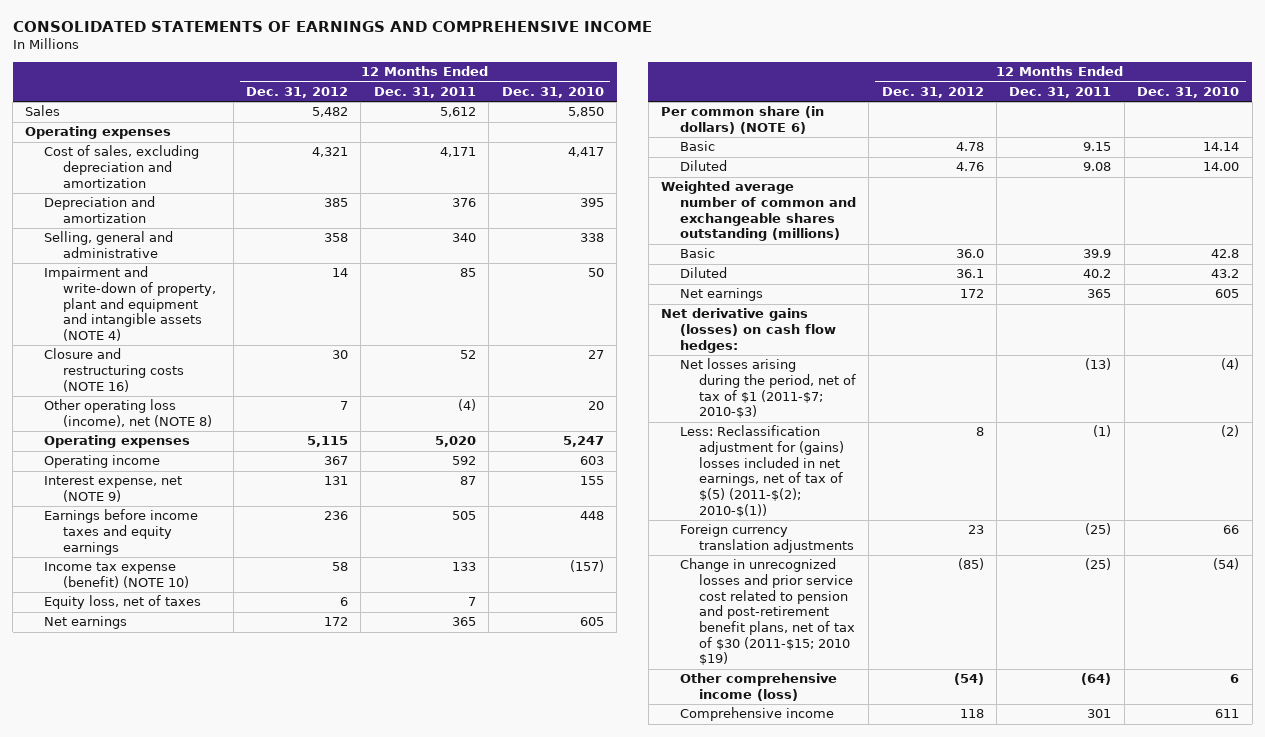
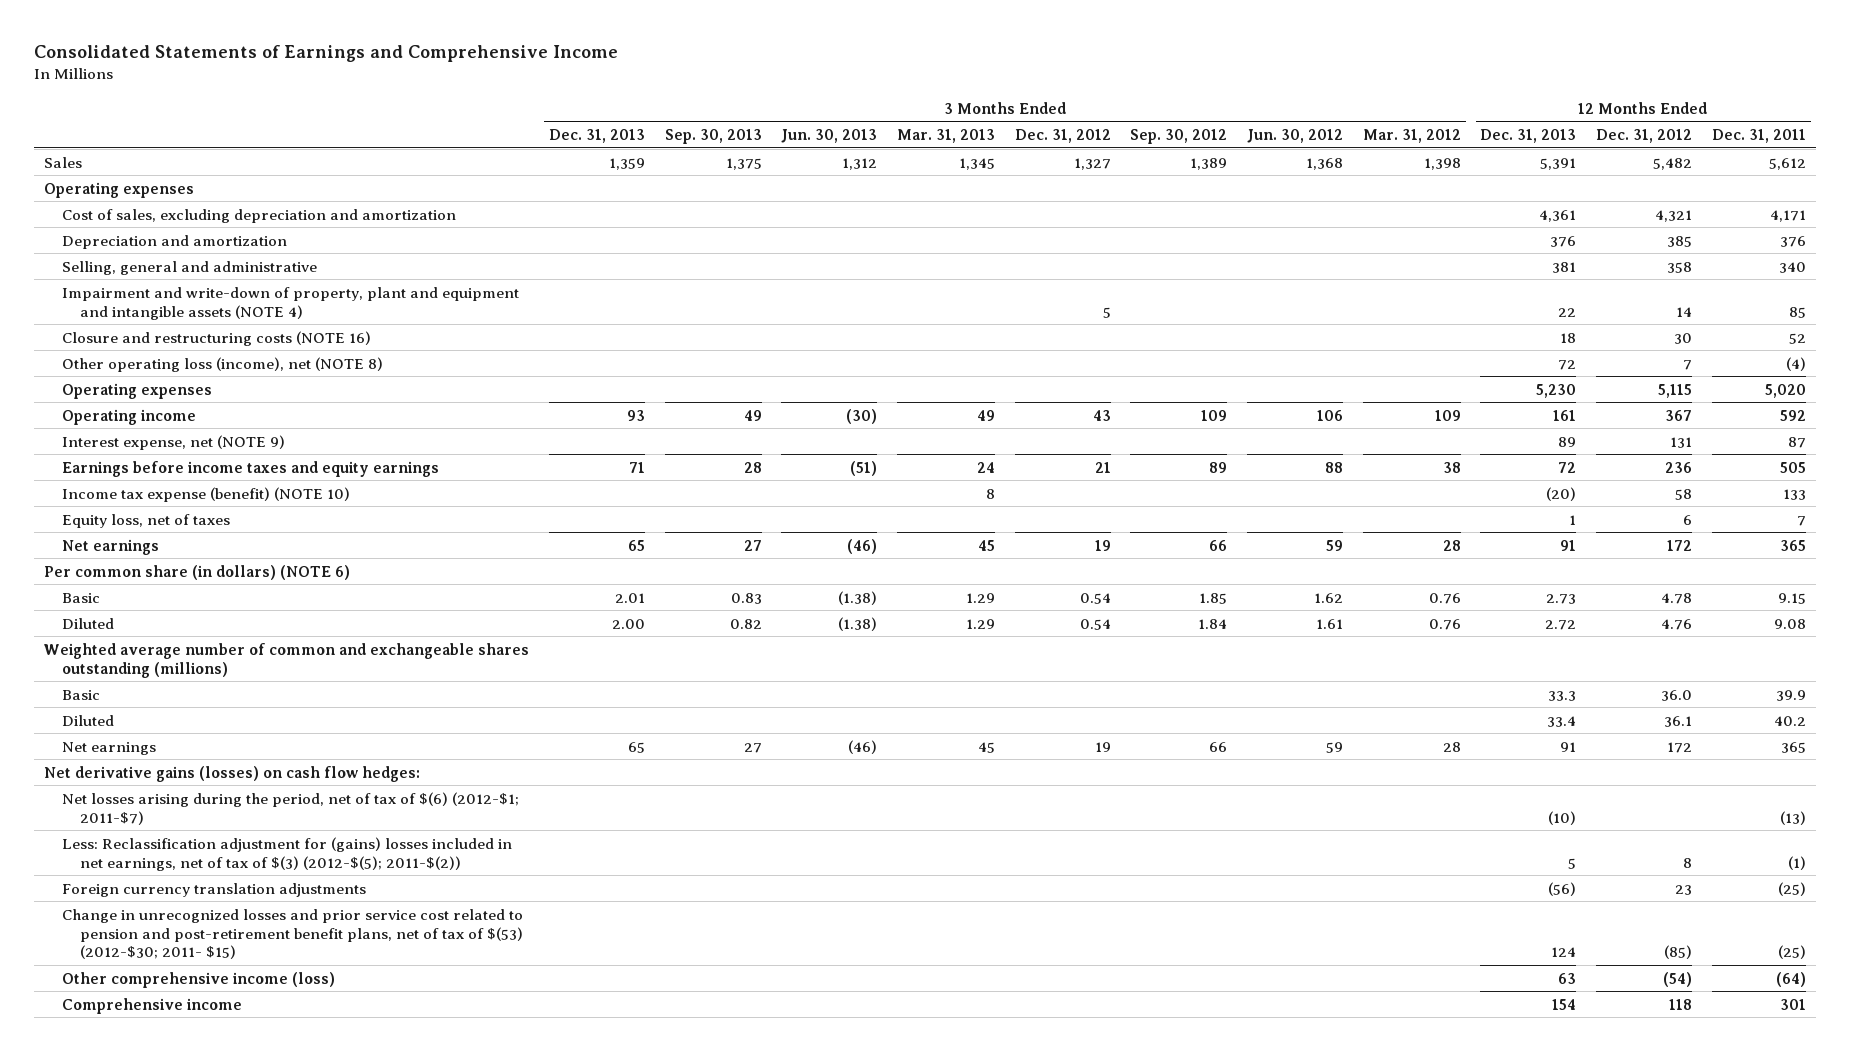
- CONSOLIDATED STATEMENTS OF EARNINGS AND COMPREHENSIVE INCOME
+ Consolidated Statements of Earnings and Comprehensive Income
- | 12 Months Ended Dec. 31, 2012 | 12 Months Ended Dec. 31, 2011 | 12 Months Ended Dec. 31, 2010
+ | 3 Months Ended Dec. 31, 2013 | 3 Months Ended Sep. 30, 2013 | 3 Months Ended Jun. 30, 2013 | 3 Months Ended Mar. 31, 2013 | 3 Months Ended Dec. 31, 2012 | 3 Months Ended Sep. 30, 2012 | 3 Months Ended Jun. 30, 2012 | 3 Months Ended Mar. 31, 2012 | 12 Months Ended Dec. 31, 2013 | 12 Months Ended Dec. 31, 2012 | 12 Months Ended Dec. 31, 2011
- Net losses arising during the period, net of tax of $1 (2011-$7; 2010-$3) | | (13) | (4)
- Less: Reclassification adjustment for (gains) losses included in net earnings, net of tax of $(5) (2011-$(2); 2010-$(1)) | 8 | (1) | (2)
+ Net losses arising during the period, net of tax of $(6) (2012-$1; 2011-$7) | | | | | | | | | (10) | | (13)
+ Less: Reclassification adjustment for (gains) losses included in net earnings, net of tax of $(3) (2012-$(5); 2011-$(2)) | | | | | | | | | 5 | 8 | (1)
- Change in unrecognized losses and prior service cost related to pension and post-retirement benefit plans, net of tax of $30 (2011-$15; 2010 $19) | (85) | (25) | (54)
+ Change in unrecognized losses and prior service cost related to pension and post-retirement benefit plans, net of tax of $(53) (2012-$30; 2011- $15) | | | | | | | | | 124 | (85) | (25)

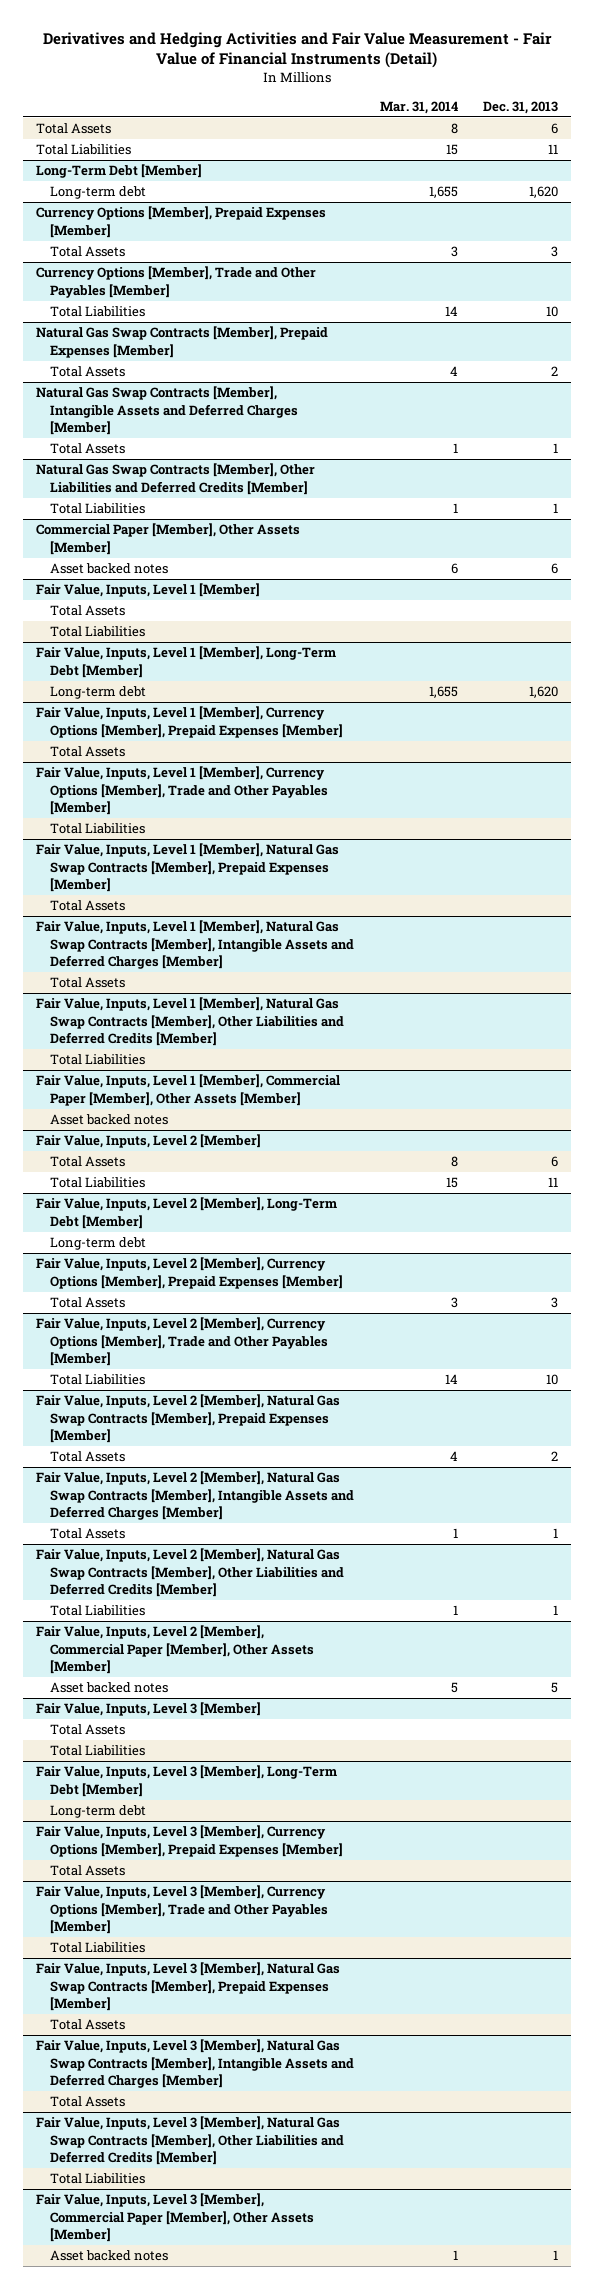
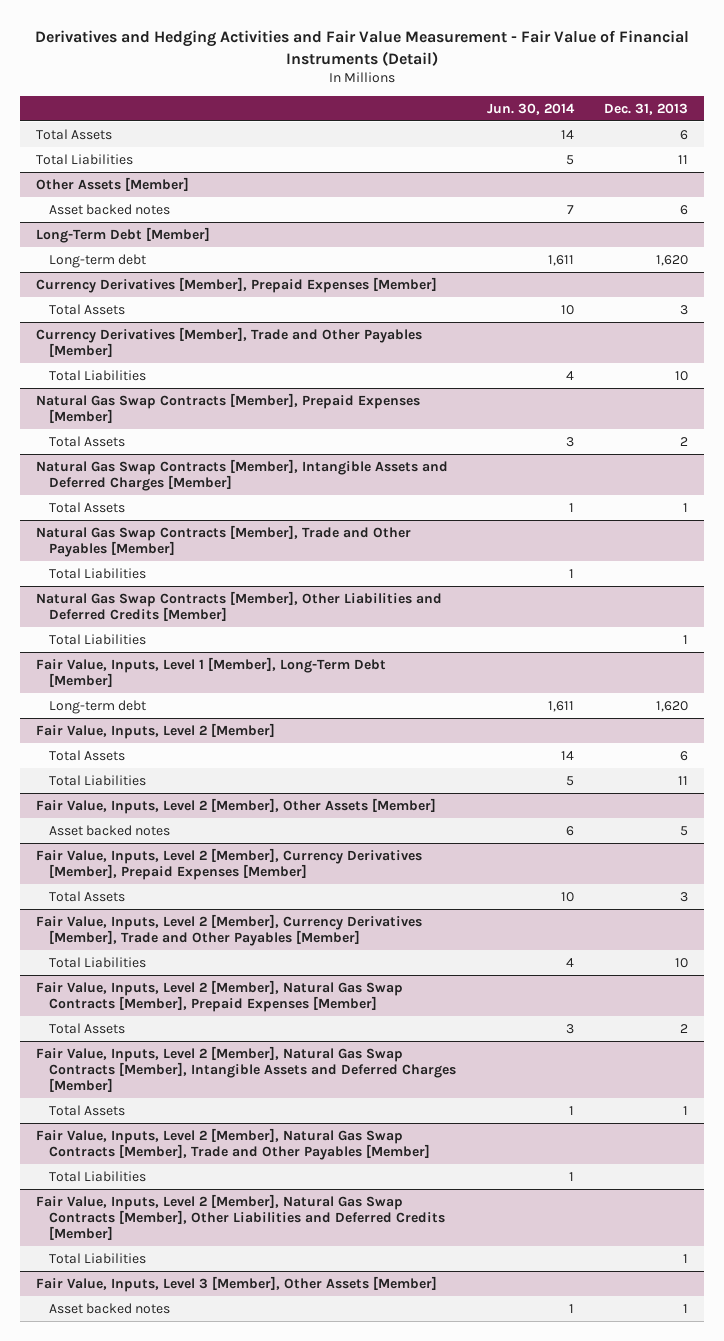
- | Mar. 31, 2014 | Dec. 31, 2013
+ | Jun. 30, 2014 | Dec. 31, 2013
+ Other Assets [Member]
+ Asset backed notes | 7 | 6
- Currency Options [Member], Prepaid Expenses [Member]
+ Currency Derivatives [Member], Prepaid Expenses [Member]
- Currency Options [Member], Trade and Other Payables [Member]
+ Currency Derivatives [Member], Trade and Other Payables [Member]
+ Natural Gas Swap Contracts [Member], Trade and Other Payables [Member]
+ Total Liabilities | 1 |
- Commercial Paper [Member], Other Assets [Member]
- Asset backed notes | 6 | 6
- Fair Value, Inputs, Level 1 [Member]
- Total Assets
- Total Liabilities
- Fair Value, Inputs, Level 1 [Member], Currency Options [Member], Prepaid Expenses [Member]
- Total Assets
- Fair Value, Inputs, Level 1 [Member], Currency Options [Member], Trade and Other Payables [Member]
- Total Liabilities
- Fair Value, Inputs, Level 1 [Member], Natural Gas Swap Contracts [Member], Prepaid Expenses [Member]
- Total Assets
- Fair Value, Inputs, Level 1 [Member], Natural Gas Swap Contracts [Member], Intangible Assets and Deferred Charges [Member]
- Total Assets
- Fair Value, Inputs, Level 1 [Member], Natural Gas Swap Contracts [Member], Other Liabilities and Deferred Credits [Member]
- Total Liabilities
- Fair Value, Inputs, Level 1 [Member], Commercial Paper [Member], Other Assets [Member]
- Asset backed notes
- Fair Value, Inputs, Level 2 [Member], Long-Term Debt [Member]
- Long-term debt
- Fair Value, Inputs, Level 2 [Member], Currency Options [Member], Prepaid Expenses [Member]
+ Fair Value, Inputs, Level 2 [Member], Other Assets [Member]
+ Asset backed notes | 6 | 5
+ Fair Value, Inputs, Level 2 [Member], Currency Derivatives [Member], Prepaid Expenses [Member]
- Fair Value, Inputs, Level 2 [Member], Currency Options [Member], Trade and Other Payables [Member]
+ Fair Value, Inputs, Level 2 [Member], Currency Derivatives [Member], Trade and Other Payables [Member]
+ Fair Value, Inputs, Level 2 [Member], Natural Gas Swap Contracts [Member], Trade and Other Payables [Member]
+ Total Liabilities | 1 |
- Fair Value, Inputs, Level 2 [Member], Commercial Paper [Member], Other Assets [Member]
- Asset backed notes | 5 | 5
- Fair Value, Inputs, Level 3 [Member]
- Total Assets
- Total Liabilities
- Fair Value, Inputs, Level 3 [Member], Long-Term Debt [Member]
- Long-term debt
- Fair Value, Inputs, Level 3 [Member], Currency Options [Member], Prepaid Expenses [Member]
- Total Assets
- Fair Value, Inputs, Level 3 [Member], Currency Options [Member], Trade and Other Payables [Member]
- Total Liabilities
- Fair Value, Inputs, Level 3 [Member], Natural Gas Swap Contracts [Member], Prepaid Expenses [Member]
- Total Assets
- Fair Value, Inputs, Level 3 [Member], Natural Gas Swap Contracts [Member], Intangible Assets and Deferred Charges [Member]
- Total Assets
- Fair Value, Inputs, Level 3 [Member], Natural Gas Swap Contracts [Member], Other Liabilities and Deferred Credits [Member]
- Total Liabilities
- Fair Value, Inputs, Level 3 [Member], Commercial Paper [Member], Other Assets [Member]
+ Fair Value, Inputs, Level 3 [Member], Other Assets [Member]

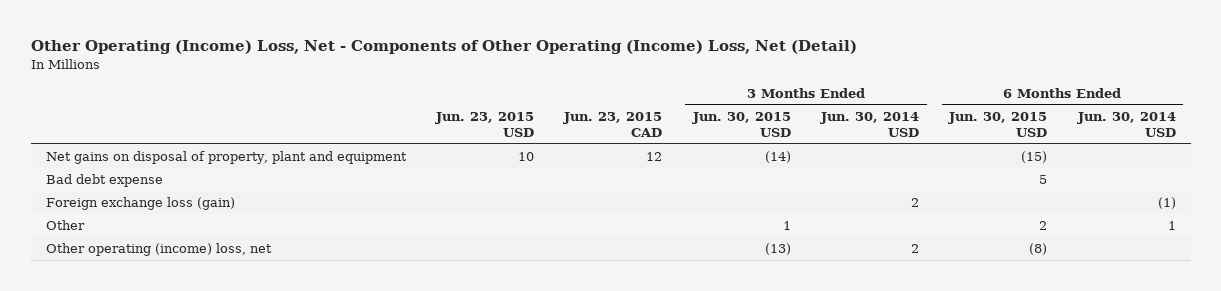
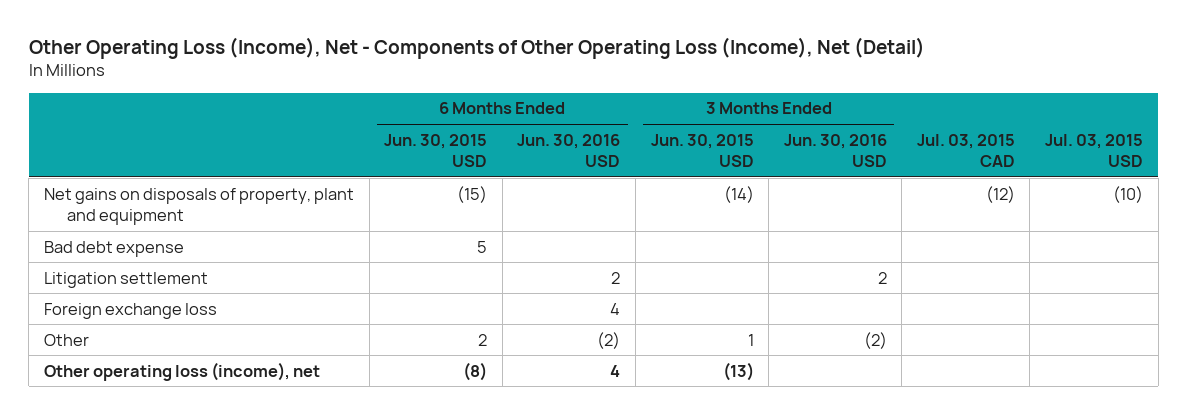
- Other Operating (Income) Loss, Net - Components of Other Operating (Income) Loss, Net (Detail)
+ Other Operating Loss (Income), Net - Components of Other Operating Loss (Income), Net (Detail)
- | Jun. 23, 2015 USD | Jun. 23, 2015 CAD | 3 Months Ended Jun. 30, 2015 USD | 3 Months Ended Jun. 30, 2014 USD | 6 Months Ended Jun. 30, 2015 USD | 6 Months Ended Jun. 30, 2014 USD
+ | 6 Months Ended Jun. 30, 2015 USD | 6 Months Ended Jun. 30, 2016 USD | 3 Months Ended Jun. 30, 2015 USD | 3 Months Ended Jun. 30, 2016 USD | Jul. 03, 2015 CAD | Jul. 03, 2015 USD
- Net gains on disposal of property, plant and equipment | 10 | 12 | (14) | | (15) |
+ Net gains on disposals of property, plant and equipment | (15) | | (14) | | (12) | (10)
- Foreign exchange loss (gain) | | | | 2 | | (1)
+ Litigation settlement | | 2 | | 2 | |
+ Foreign exchange loss | | 4 | | | |
- Other operating (income) loss, net | | | (13) | 2 | (8) |
+ Other operating loss (income), net | (8) | 4 | (13) | | |

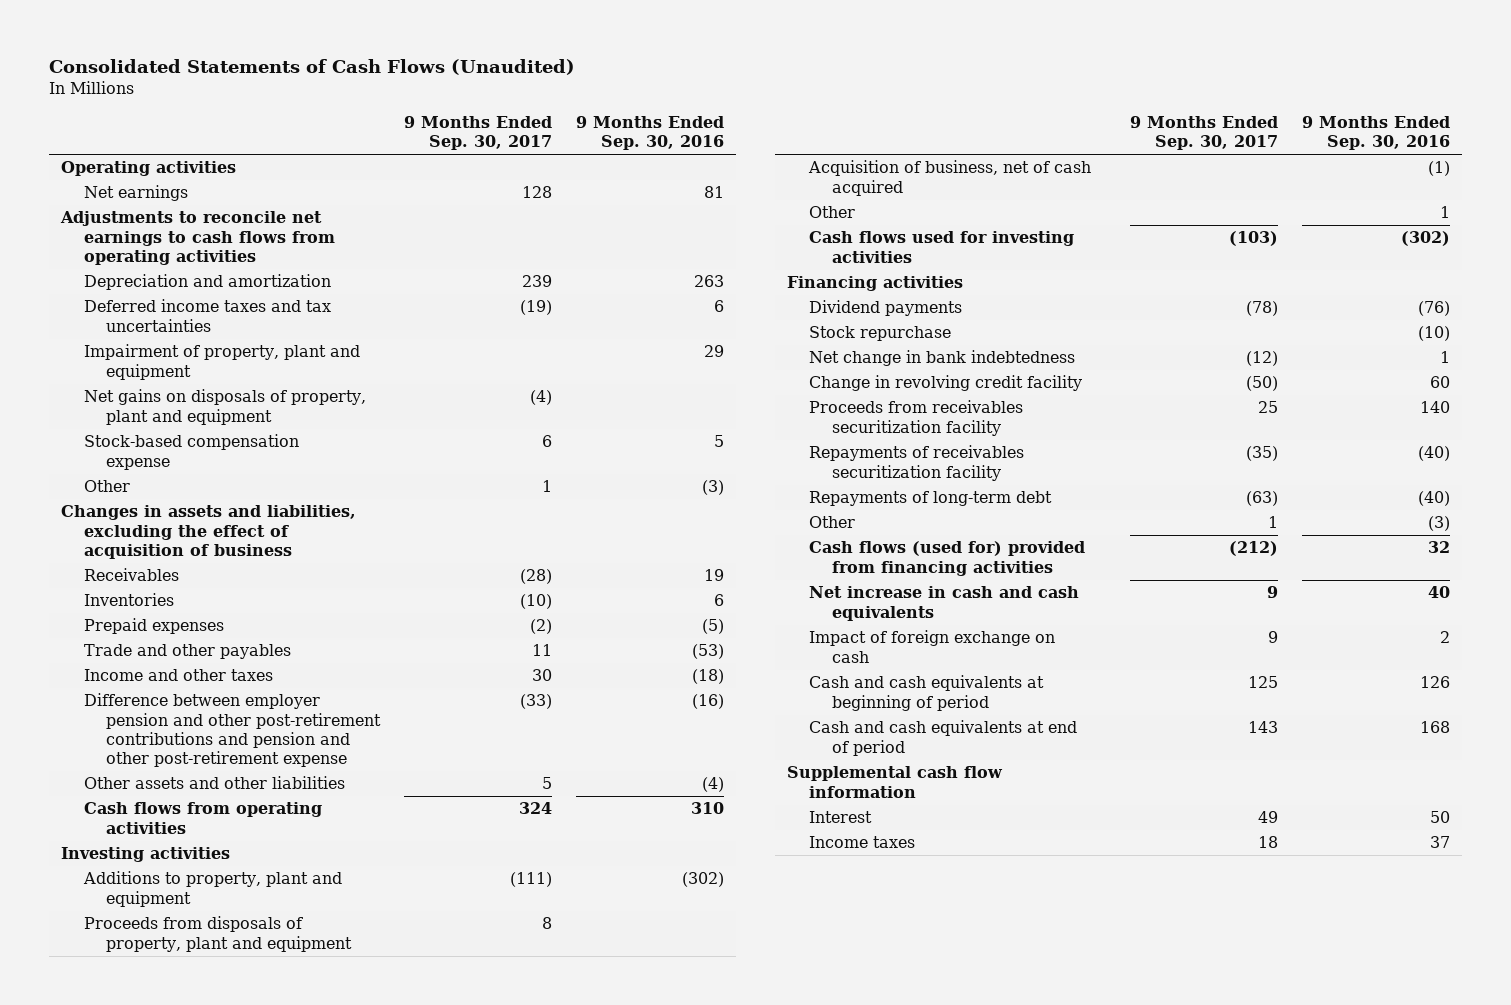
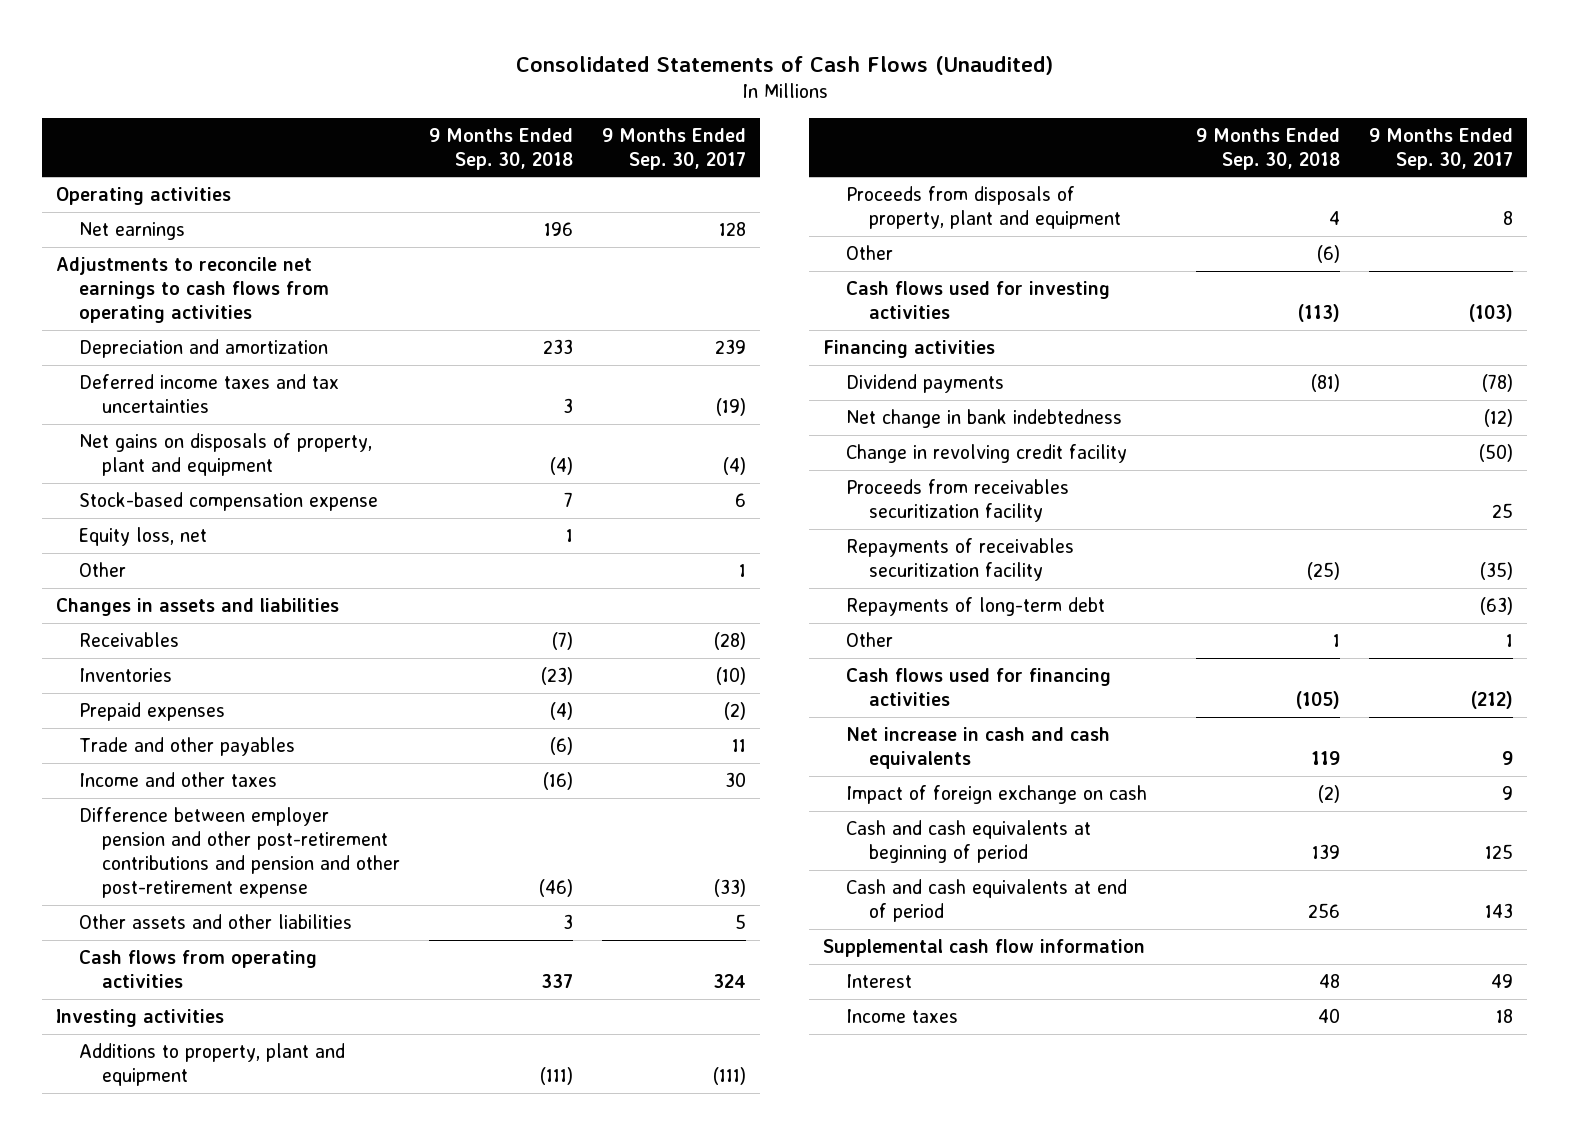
- | 9 Months Ended Sep. 30, 2017 | 9 Months Ended Sep. 30, 2016
+ | 9 Months Ended Sep. 30, 2018 | 9 Months Ended Sep. 30, 2017
- Impairment of property, plant and equipment | | 29
+ Equity loss, net | 1 |
- Changes in assets and liabilities, excluding the effect of acquisition of business
+ Changes in assets and liabilities
- Acquisition of business, net of cash acquired | | (1)
- Stock repurchase | | (10)
- Cash flows (used for) provided from financing activities | (212) | 32
+ Cash flows used for financing activities | (105) | (212)

